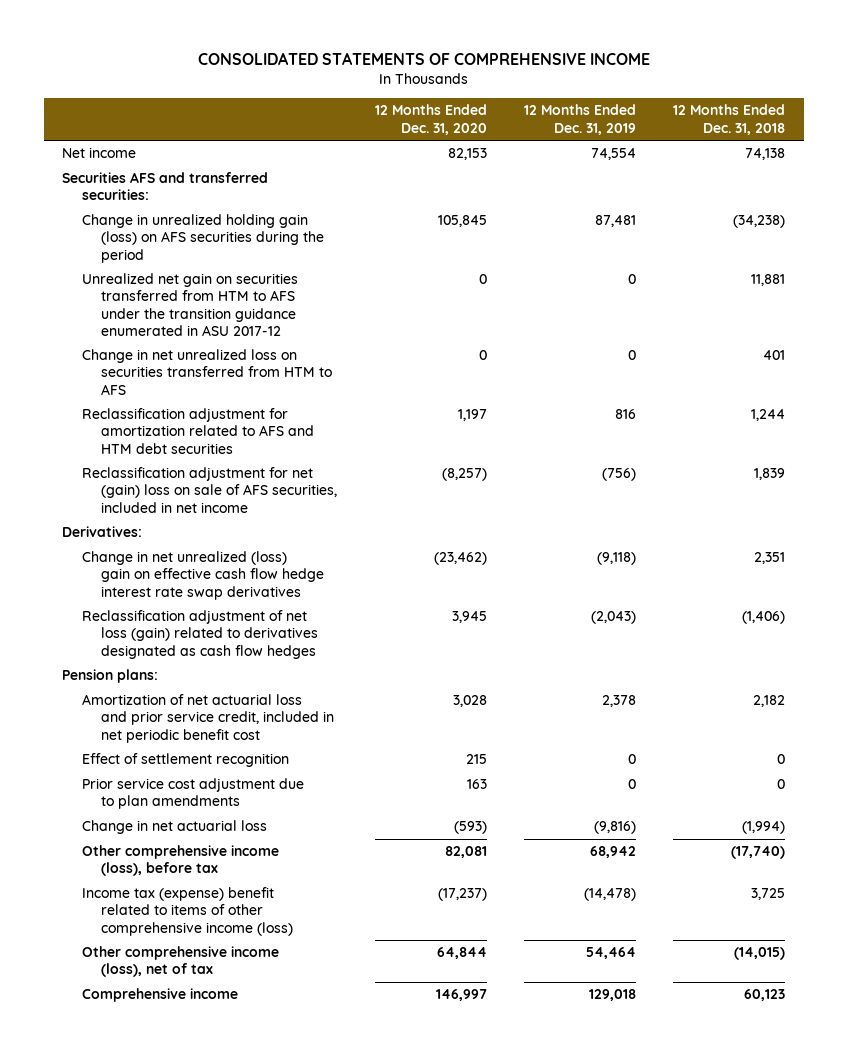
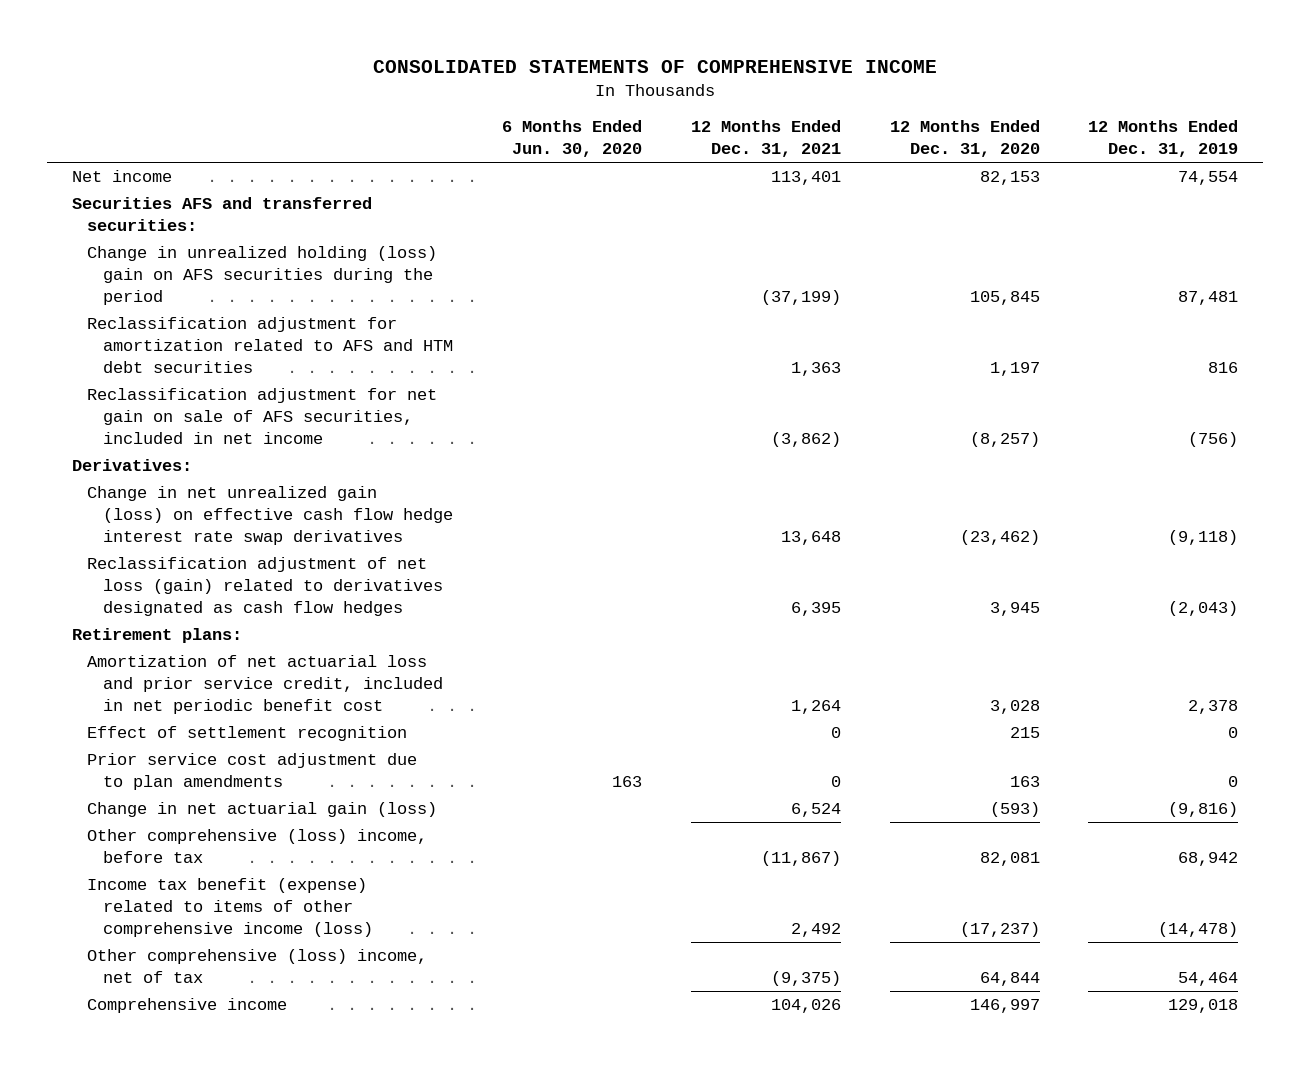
- | 12 Months Ended Dec. 31, 2020 | 12 Months Ended Dec. 31, 2019 | 12 Months Ended Dec. 31, 2018
+ | 6 Months Ended Jun. 30, 2020 | 12 Months Ended Dec. 31, 2021 | 12 Months Ended Dec. 31, 2020 | 12 Months Ended Dec. 31, 2019
- Change in unrealized holding gain (loss) on AFS securities during the period | 105,845 | 87,481 | (34,238)
- Unrealized net gain on securities transferred from HTM to AFS under the transition guidance enumerated in ASU 2017-12 | 0 | 0 | 11,881
- Change in net unrealized loss on securities transferred from HTM to AFS | 0 | 0 | 401
+ Change in unrealized holding (loss) gain on AFS securities during the period | | (37,199) | 105,845 | 87,481
- Reclassification adjustment for net (gain) loss on sale of AFS securities, included in net income | (8,257) | (756) | 1,839
+ Reclassification adjustment for net gain on sale of AFS securities, included in net income | | (3,862) | (8,257) | (756)
- Change in net unrealized (loss) gain on effective cash flow hedge interest rate swap derivatives | (23,462) | (9,118) | 2,351
+ Change in net unrealized gain (loss) on effective cash flow hedge interest rate swap derivatives | | 13,648 | (23,462) | (9,118)
- Pension plans:
+ Retirement plans:
- Change in net actuarial loss | (593) | (9,816) | (1,994)
- Other comprehensive income (loss), before tax | 82,081 | 68,942 | (17,740)
- Income tax (expense) benefit related to items of other comprehensive income (loss) | (17,237) | (14,478) | 3,725
- Other comprehensive income (loss), net of tax | 64,844 | 54,464 | (14,015)
+ Change in net actuarial gain (loss) | | 6,524 | (593) | (9,816)
+ Other comprehensive (loss) income, before tax | | (11,867) | 82,081 | 68,942
+ Income tax benefit (expense) related to items of other comprehensive income (loss) | | 2,492 | (17,237) | (14,478)
+ Other comprehensive (loss) income, net of tax | | (9,375) | 64,844 | 54,464

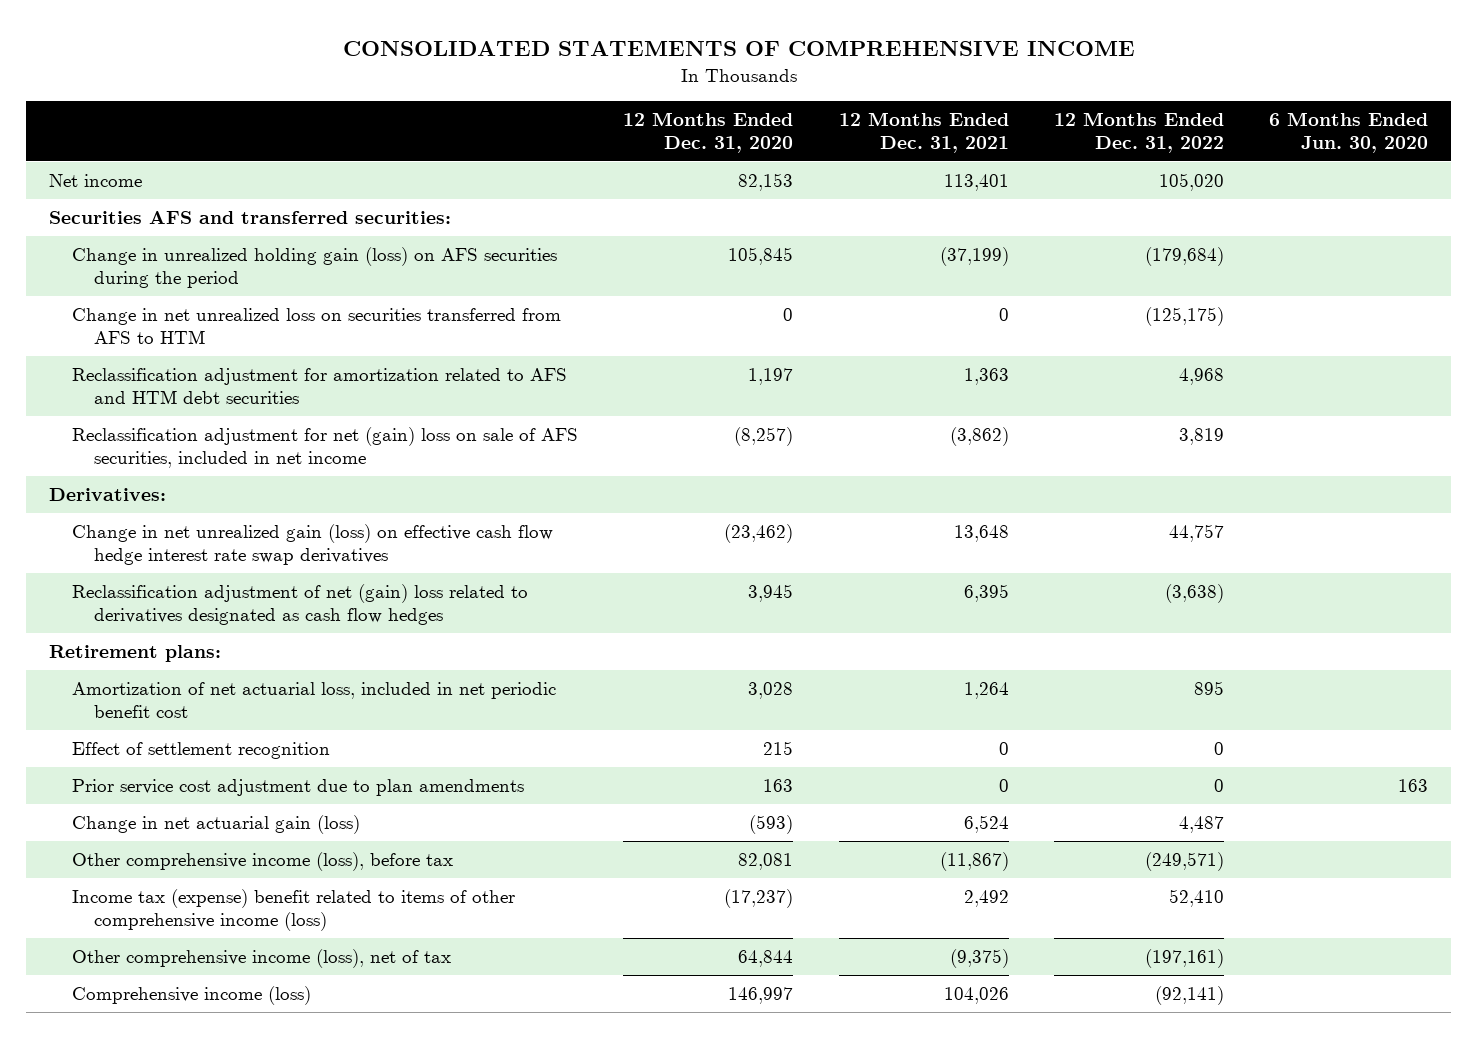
- | 6 Months Ended Jun. 30, 2020 | 12 Months Ended Dec. 31, 2021 | 12 Months Ended Dec. 31, 2020 | 12 Months Ended Dec. 31, 2019
+ | 12 Months Ended Dec. 31, 2020 | 12 Months Ended Dec. 31, 2021 | 12 Months Ended Dec. 31, 2022 | 6 Months Ended Jun. 30, 2020
- Change in unrealized holding (loss) gain on AFS securities during the period | | (37,199) | 105,845 | 87,481
+ Change in unrealized holding gain (loss) on AFS securities during the period | 105,845 | (37,199) | (179,684) |
+ Change in net unrealized loss on securities transferred from AFS to HTM | 0 | 0 | (125,175) |
- Reclassification adjustment for net gain on sale of AFS securities, included in net income | | (3,862) | (8,257) | (756)
+ Reclassification adjustment for net (gain) loss on sale of AFS securities, included in net income | (8,257) | (3,862) | 3,819 |
- Reclassification adjustment of net loss (gain) related to derivatives designated as cash flow hedges | | 6,395 | 3,945 | (2,043)
+ Reclassification adjustment of net (gain) loss related to derivatives designated as cash flow hedges | 3,945 | 6,395 | (3,638) |
- Amortization of net actuarial loss and prior service credit, included in net periodic benefit cost | | 1,264 | 3,028 | 2,378
+ Amortization of net actuarial loss, included in net periodic benefit cost | 3,028 | 1,264 | 895 |
- Other comprehensive (loss) income, before tax | | (11,867) | 82,081 | 68,942
- Income tax benefit (expense) related to items of other comprehensive income (loss) | | 2,492 | (17,237) | (14,478)
- Other comprehensive (loss) income, net of tax | | (9,375) | 64,844 | 54,464
- Comprehensive income | | 104,026 | 146,997 | 129,018
+ Other comprehensive income (loss), before tax | 82,081 | (11,867) | (249,571) |
+ Income tax (expense) benefit related to items of other comprehensive income (loss) | (17,237) | 2,492 | 52,410 |
+ Other comprehensive income (loss), net of tax | 64,844 | (9,375) | (197,161) |
+ Comprehensive income (loss) | 146,997 | 104,026 | (92,141) |

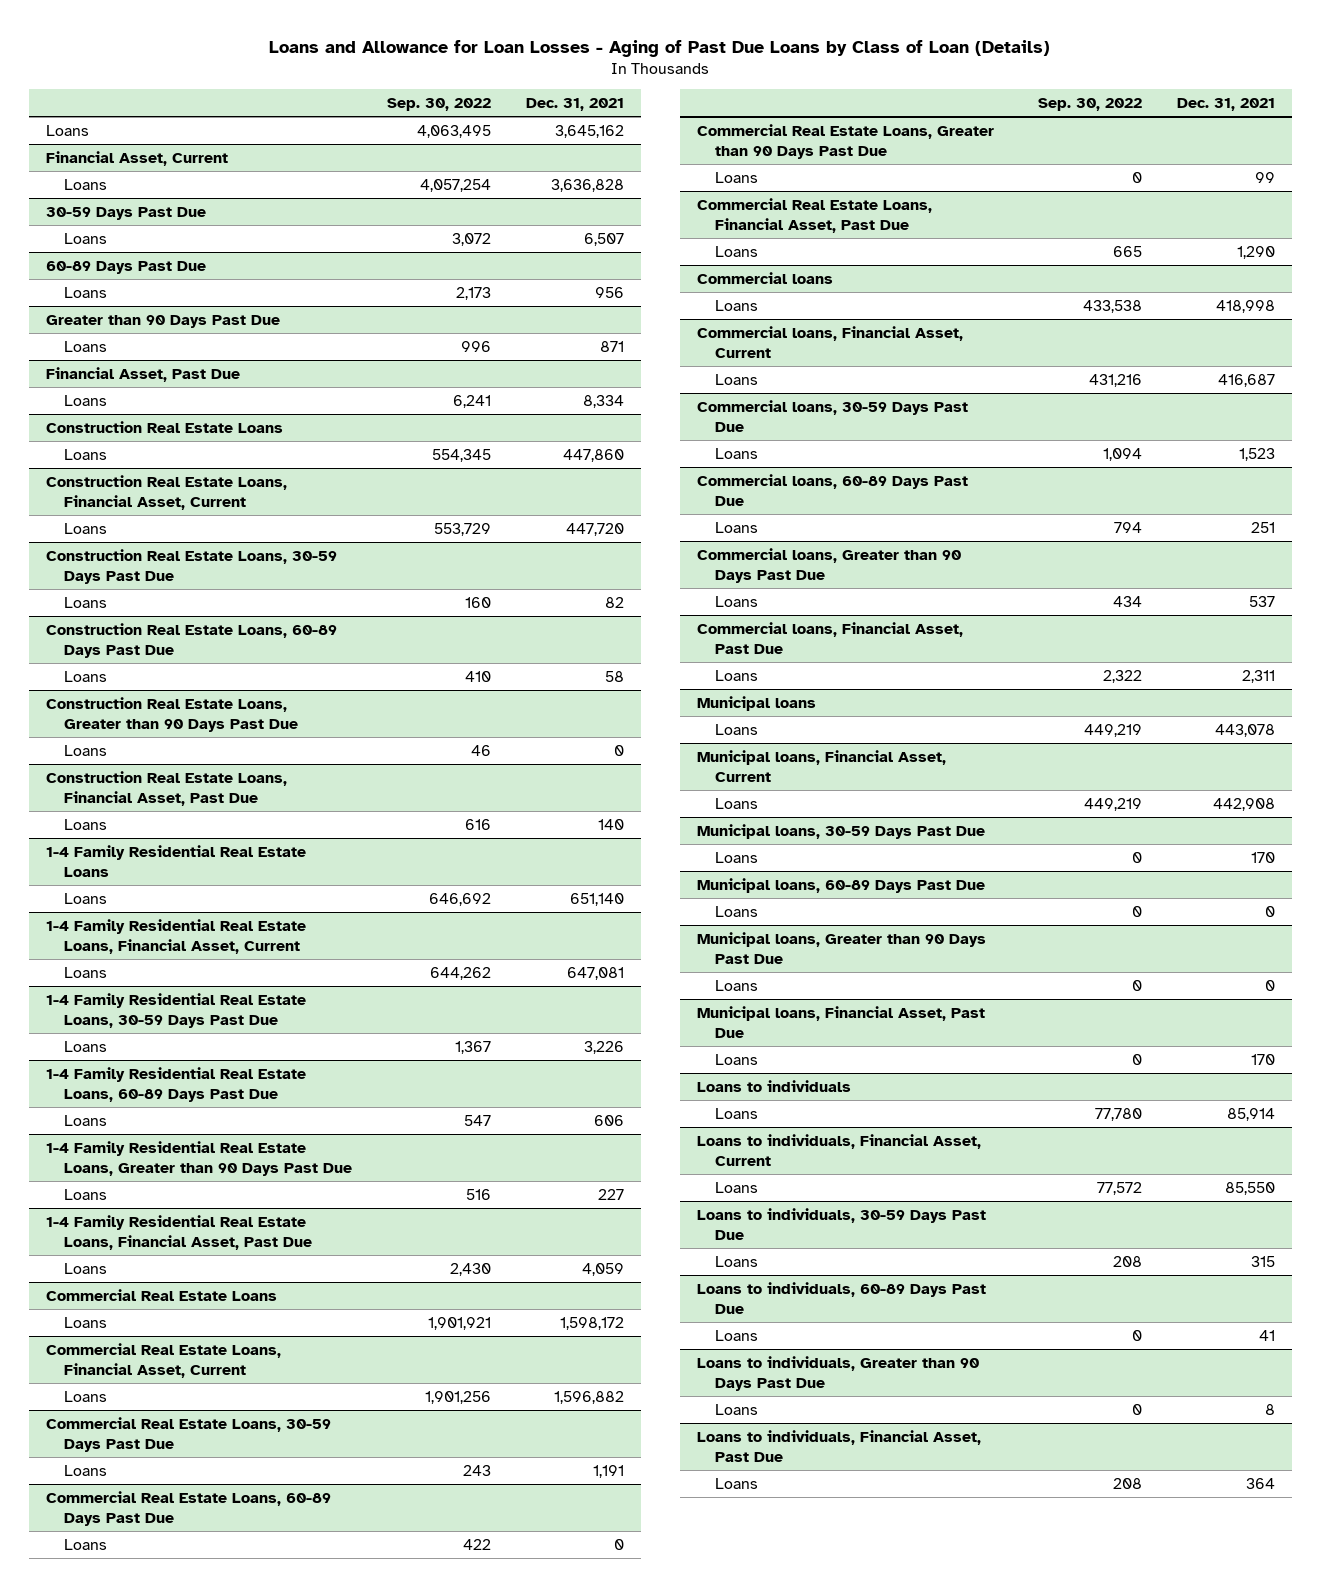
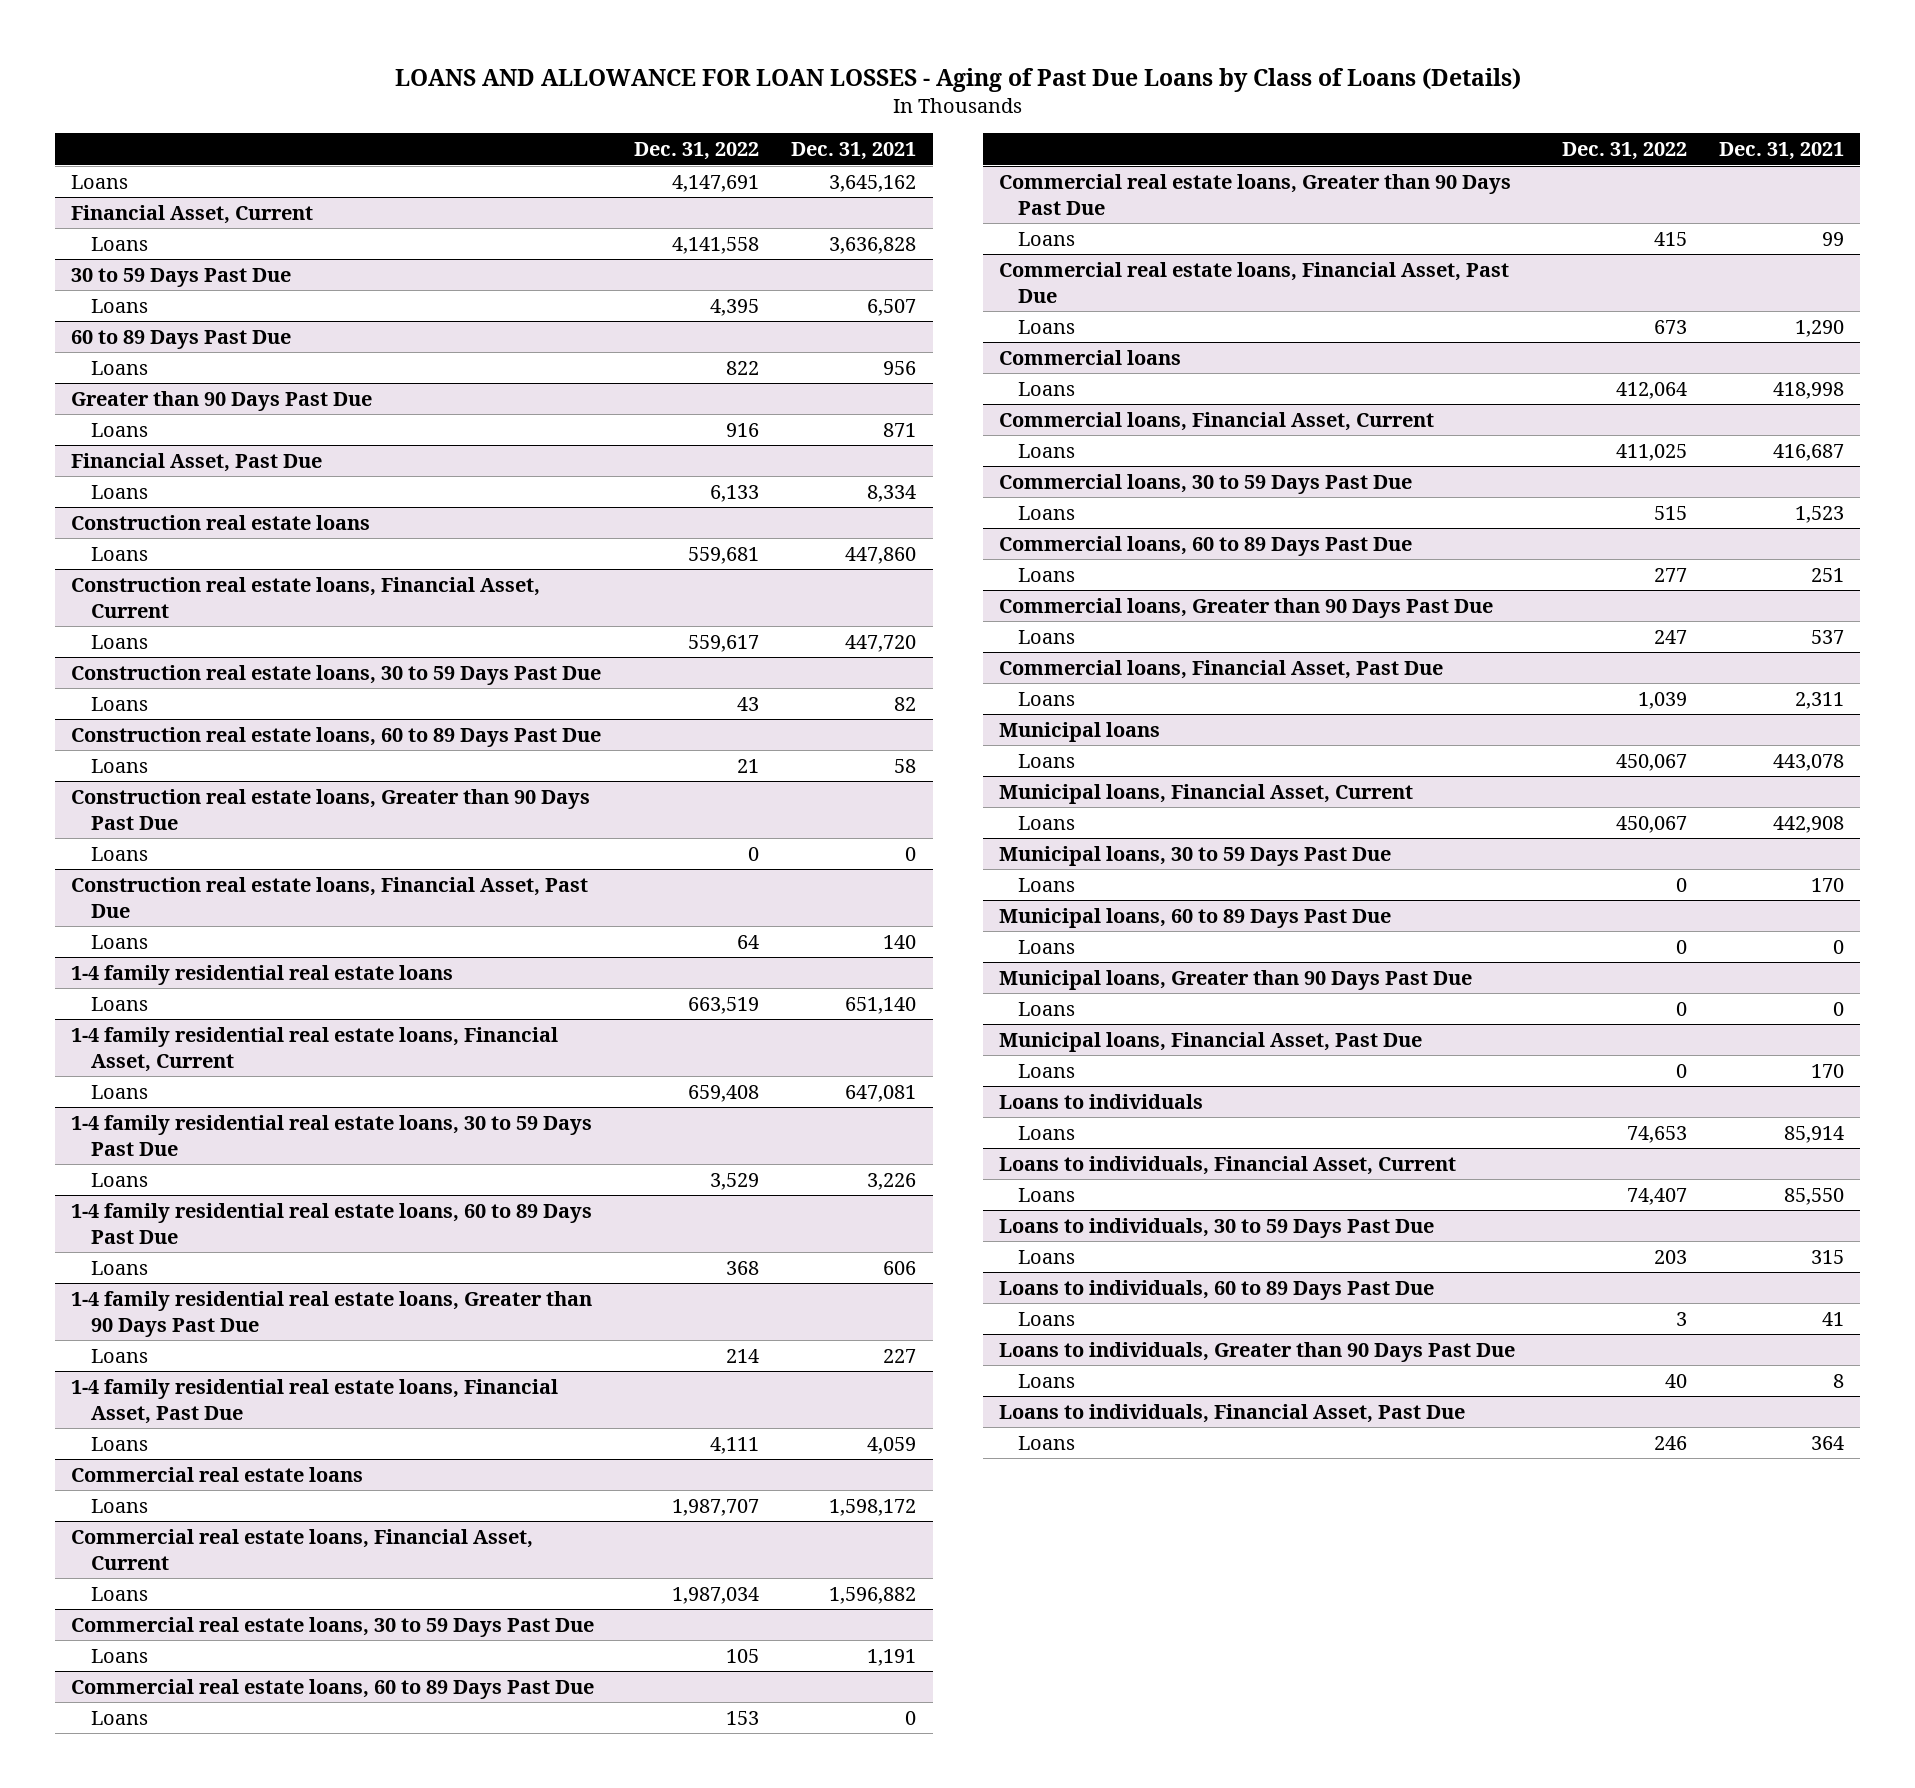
- Loans and Allowance for Loan Losses - Aging of Past Due Loans by Class of Loan (Details)
+ LOANS AND ALLOWANCE FOR LOAN LOSSES - Aging of Past Due Loans by Class of Loans (Details)
- | Sep. 30, 2022 | Dec. 31, 2021
+ | Dec. 31, 2022 | Dec. 31, 2021
- 30-59 Days Past Due
+ 30 to 59 Days Past Due
- 60-89 Days Past Due
+ 60 to 89 Days Past Due
- Construction Real Estate Loans
+ Construction real estate loans
- Construction Real Estate Loans, Financial Asset, Current
+ Construction real estate loans, Financial Asset, Current
- Construction Real Estate Loans, 30-59 Days Past Due
+ Construction real estate loans, 30 to 59 Days Past Due
- Construction Real Estate Loans, 60-89 Days Past Due
+ Construction real estate loans, 60 to 89 Days Past Due
- Construction Real Estate Loans, Greater than 90 Days Past Due
+ Construction real estate loans, Greater than 90 Days Past Due
- Construction Real Estate Loans, Financial Asset, Past Due
+ Construction real estate loans, Financial Asset, Past Due
- 1-4 Family Residential Real Estate Loans
+ 1-4 family residential real estate loans
- 1-4 Family Residential Real Estate Loans, Financial Asset, Current
+ 1-4 family residential real estate loans, Financial Asset, Current
- 1-4 Family Residential Real Estate Loans, 30-59 Days Past Due
+ 1-4 family residential real estate loans, 30 to 59 Days Past Due
- 1-4 Family Residential Real Estate Loans, 60-89 Days Past Due
+ 1-4 family residential real estate loans, 60 to 89 Days Past Due
- 1-4 Family Residential Real Estate Loans, Greater than 90 Days Past Due
+ 1-4 family residential real estate loans, Greater than 90 Days Past Due
- 1-4 Family Residential Real Estate Loans, Financial Asset, Past Due
+ 1-4 family residential real estate loans, Financial Asset, Past Due
- Commercial Real Estate Loans
+ Commercial real estate loans
- Commercial Real Estate Loans, Financial Asset, Current
+ Commercial real estate loans, Financial Asset, Current
- Commercial Real Estate Loans, 30-59 Days Past Due
+ Commercial real estate loans, 30 to 59 Days Past Due
- Commercial Real Estate Loans, 60-89 Days Past Due
+ Commercial real estate loans, 60 to 89 Days Past Due
- Commercial Real Estate Loans, Greater than 90 Days Past Due
+ Commercial real estate loans, Greater than 90 Days Past Due
- Commercial Real Estate Loans, Financial Asset, Past Due
+ Commercial real estate loans, Financial Asset, Past Due
- Commercial loans, 30-59 Days Past Due
+ Commercial loans, 30 to 59 Days Past Due
- Commercial loans, 60-89 Days Past Due
+ Commercial loans, 60 to 89 Days Past Due
- Municipal loans, 30-59 Days Past Due
+ Municipal loans, 30 to 59 Days Past Due
- Municipal loans, 60-89 Days Past Due
+ Municipal loans, 60 to 89 Days Past Due
- Loans to individuals, 30-59 Days Past Due
+ Loans to individuals, 30 to 59 Days Past Due
- Loans to individuals, 60-89 Days Past Due
+ Loans to individuals, 60 to 89 Days Past Due

